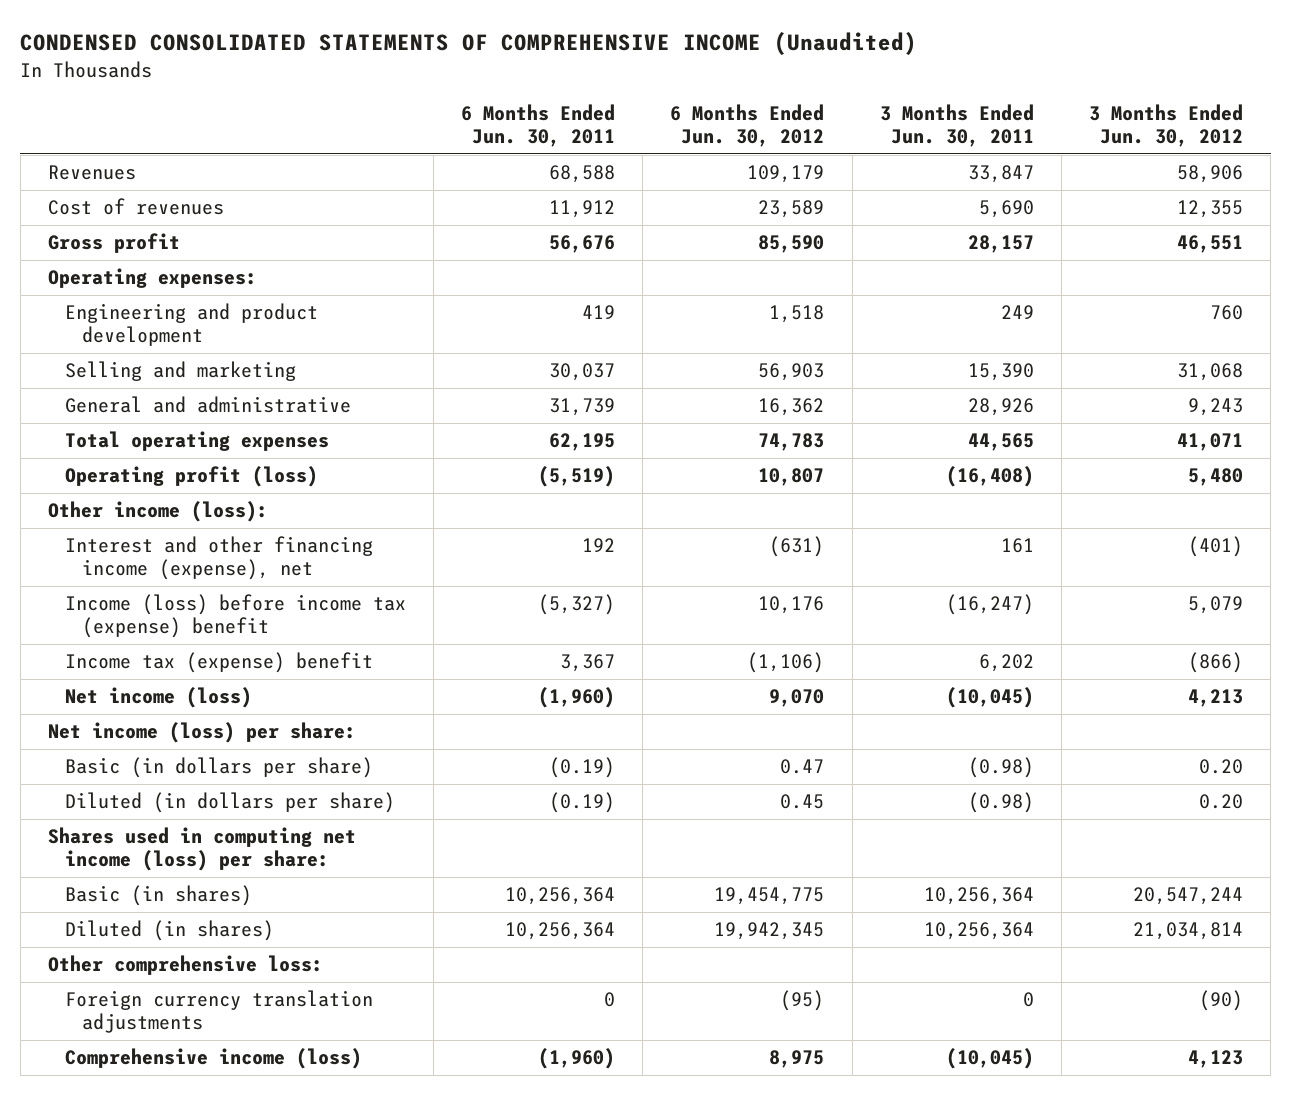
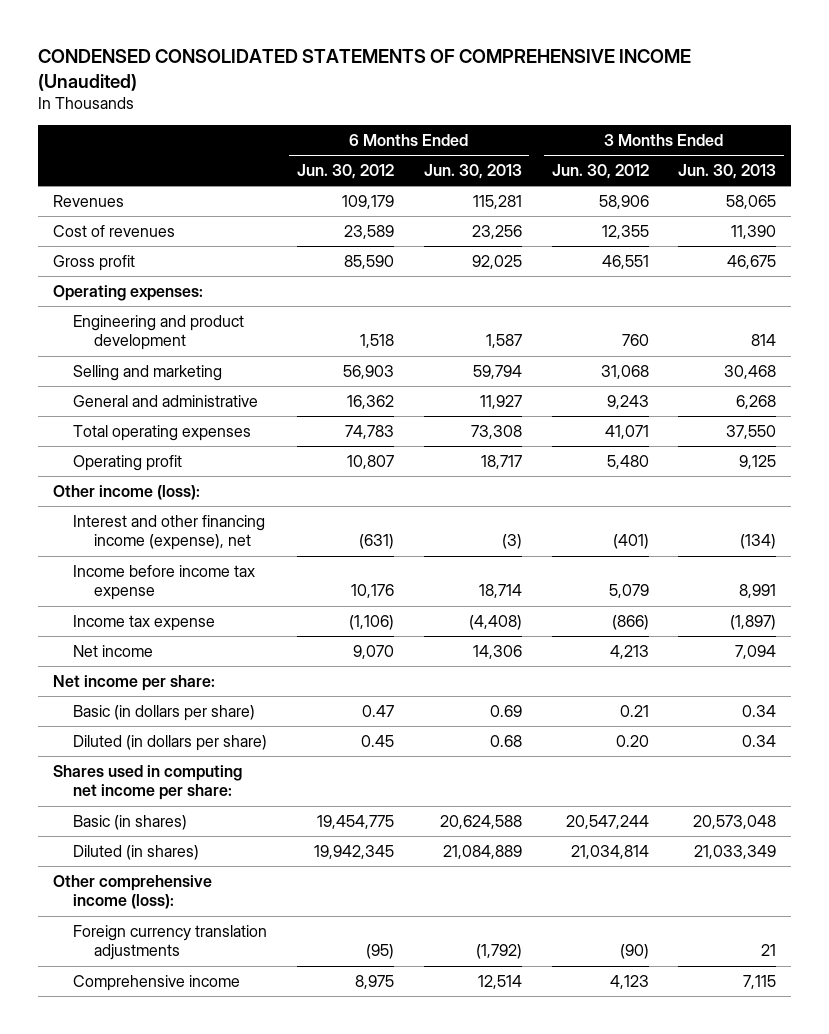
- | 6 Months Ended Jun. 30, 2011 | 6 Months Ended Jun. 30, 2012 | 3 Months Ended Jun. 30, 2011 | 3 Months Ended Jun. 30, 2012
+ | 6 Months Ended Jun. 30, 2012 | 6 Months Ended Jun. 30, 2013 | 3 Months Ended Jun. 30, 2012 | 3 Months Ended Jun. 30, 2013
- Operating profit (loss) | (5,519) | 10,807 | (16,408) | 5,480
+ Operating profit | 10,807 | 18,717 | 5,480 | 9,125
- Income (loss) before income tax (expense) benefit | (5,327) | 10,176 | (16,247) | 5,079
- Income tax (expense) benefit | 3,367 | (1,106) | 6,202 | (866)
- Net income (loss) | (1,960) | 9,070 | (10,045) | 4,213
- Net income (loss) per share:
- Basic (in dollars per share) | (0.19) | 0.47 | (0.98) | 0.20
+ Income before income tax expense | 10,176 | 18,714 | 5,079 | 8,991
+ Income tax expense | (1,106) | (4,408) | (866) | (1,897)
+ Net income | 9,070 | 14,306 | 4,213 | 7,094
+ Net income per share:
+ Basic (in dollars per share) | 0.47 | 0.69 | 0.21 | 0.34
- Shares used in computing net income (loss) per share:
+ Shares used in computing net income per share:
- Other comprehensive loss:
+ Other comprehensive income (loss):
- Comprehensive income (loss) | (1,960) | 8,975 | (10,045) | 4,123
+ Comprehensive income | 8,975 | 12,514 | 4,123 | 7,115

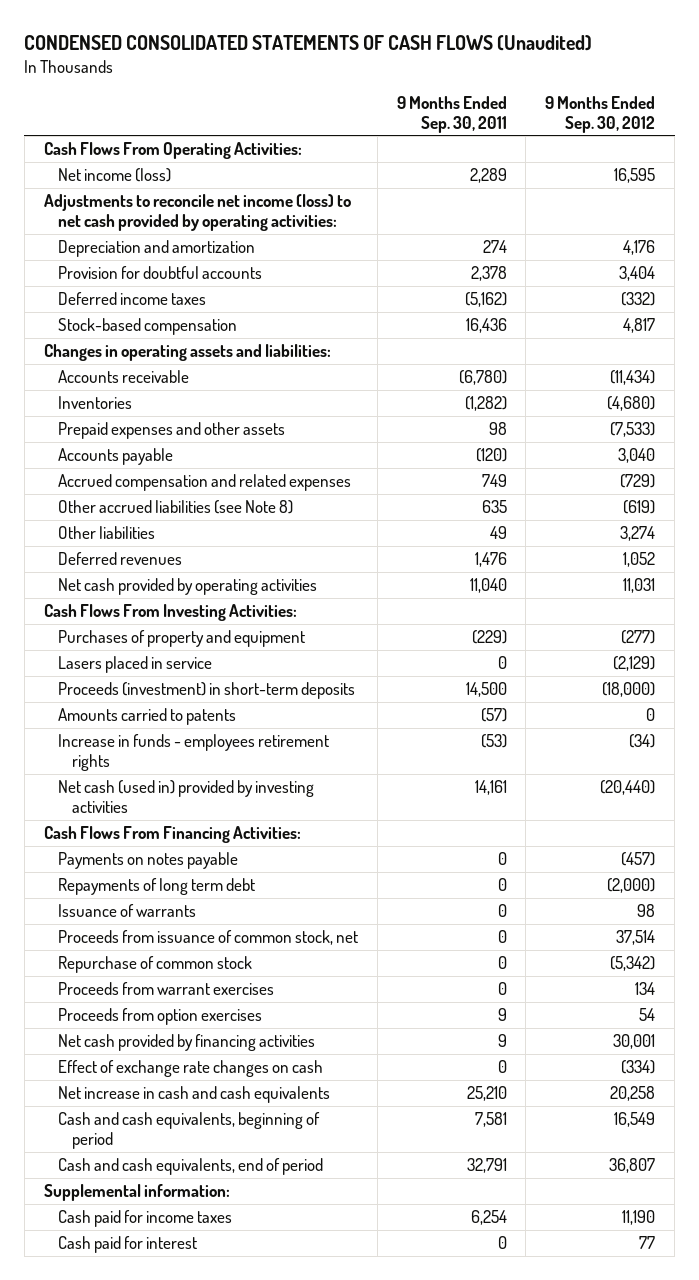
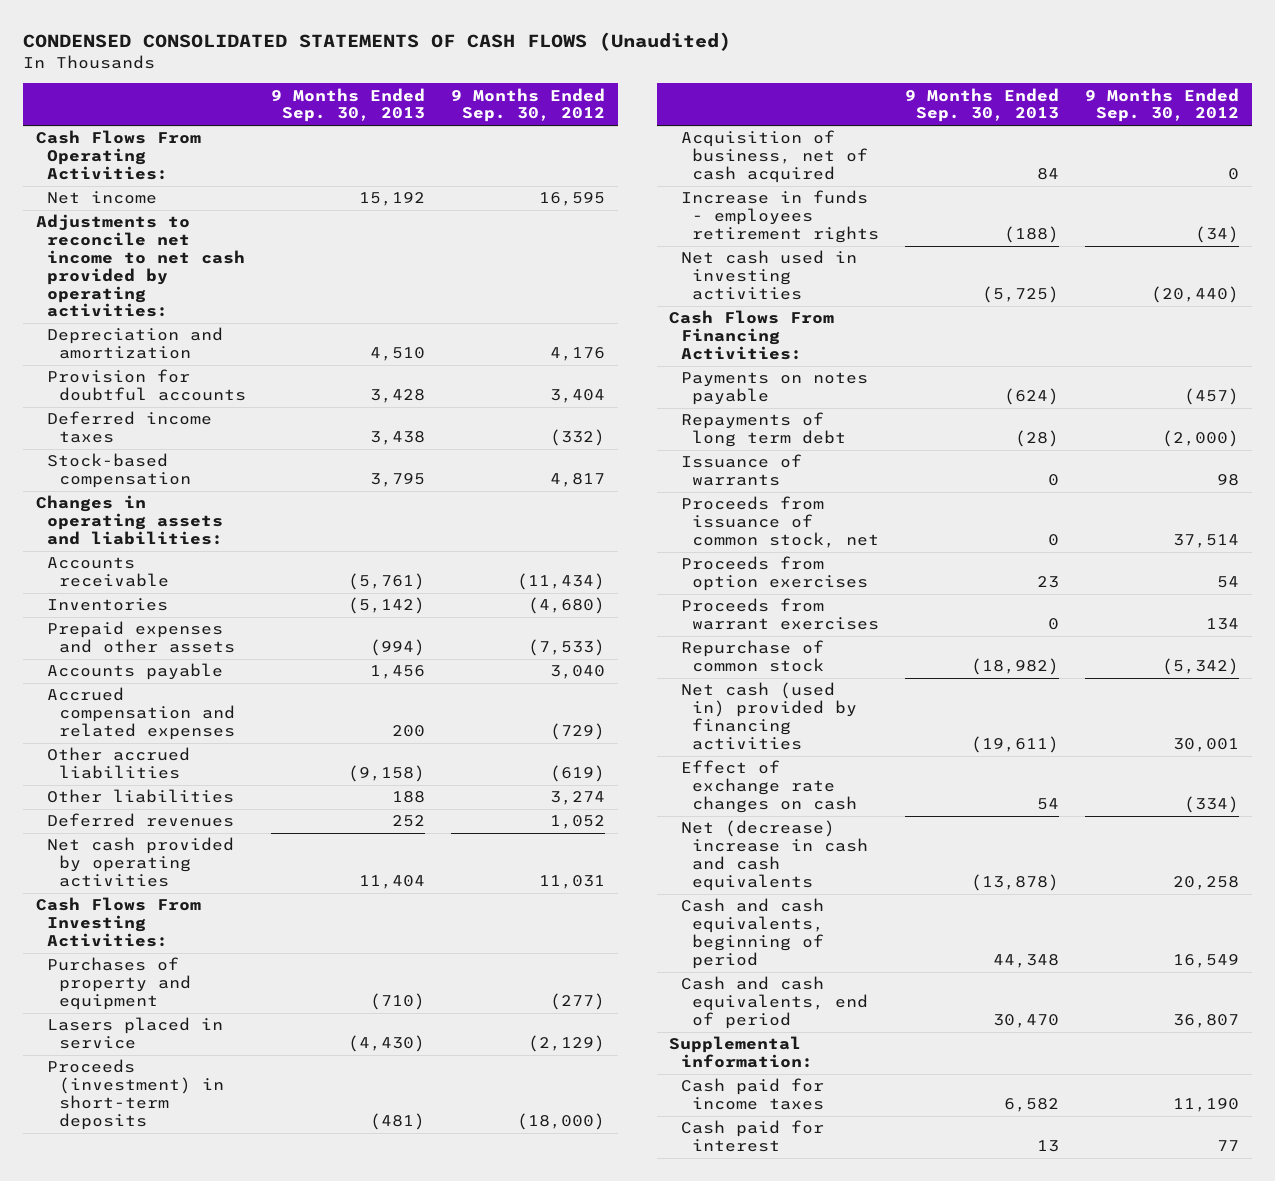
- | 9 Months Ended Sep. 30, 2011 | 9 Months Ended Sep. 30, 2012
+ | 9 Months Ended Sep. 30, 2013 | 9 Months Ended Sep. 30, 2012
- Net income (loss) | 2,289 | 16,595
- Adjustments to reconcile net income (loss) to net cash provided by operating activities:
+ Net income | 15,192 | 16,595
+ Adjustments to reconcile net income to net cash provided by operating activities:
- Other accrued liabilities (see Note 8) | 635 | (619)
+ Other accrued liabilities | (9,158) | (619)
- Amounts carried to patents | (57) | 0
+ Acquisition of business, net of cash acquired | 84 | 0
- Net cash (used in) provided by investing activities | 14,161 | (20,440)
+ Net cash used in investing activities | (5,725) | (20,440)
- Net cash provided by financing activities | 9 | 30,001
moved down: Proceeds from warrant exercises | 0 | 134
moved down: Repurchase of common stock | (18,982) | (5,342)
+ Net cash (used in) provided by financing activities | (19,611) | 30,001
- Net increase in cash and cash equivalents | 25,210 | 20,258
+ Net (decrease) increase in cash and cash equivalents | (13,878) | 20,258

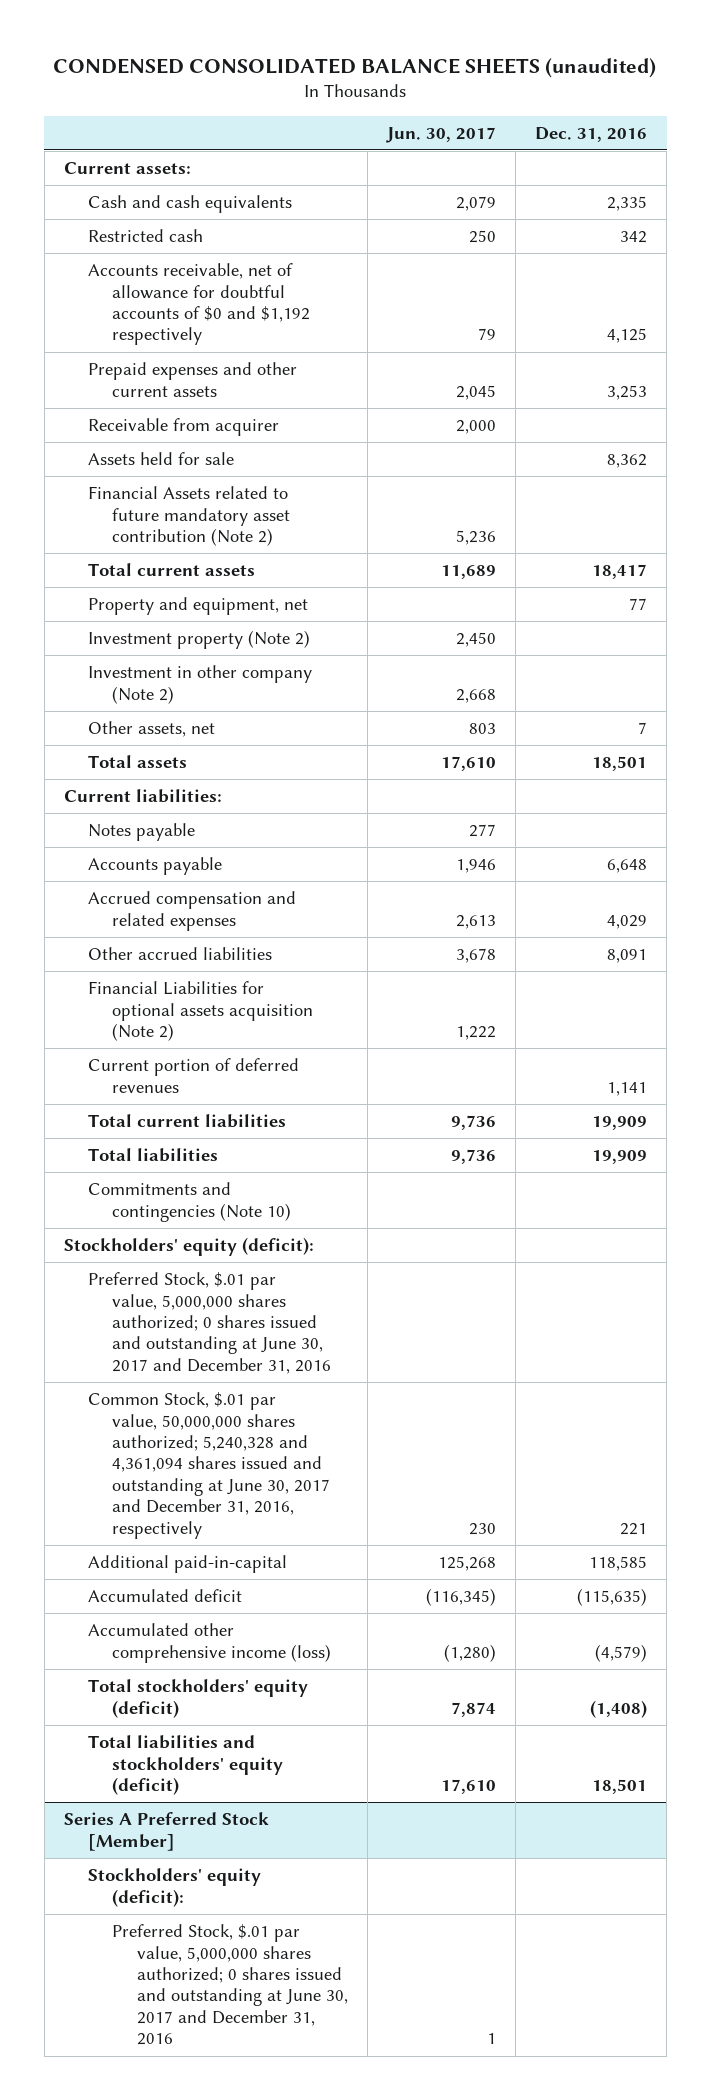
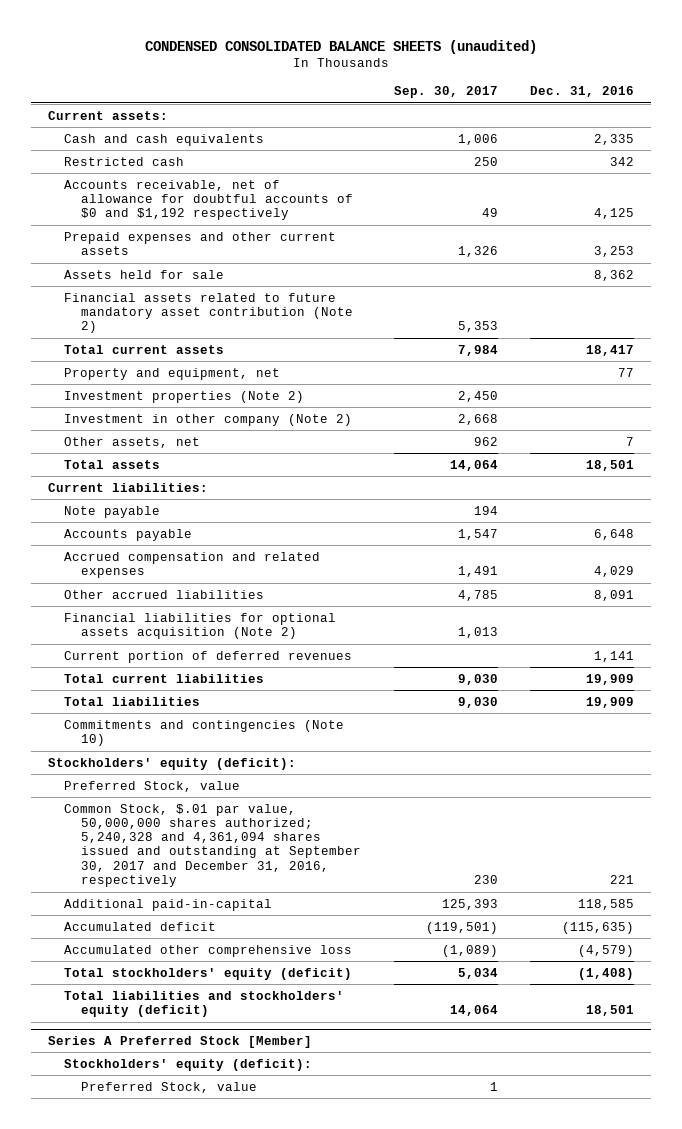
- | Jun. 30, 2017 | Dec. 31, 2016
+ | Sep. 30, 2017 | Dec. 31, 2016
- Receivable from acquirer | 2,000 |
- Financial Assets related to future mandatory asset contribution (Note 2) | 5,236 |
+ Financial assets related to future mandatory asset contribution (Note 2) | 5,353 |
- Investment property (Note 2) | 2,450 |
+ Investment properties (Note 2) | 2,450 |
- Notes payable | 277 |
+ Note payable | 194 |
- Financial Liabilities for optional assets acquisition (Note 2) | 1,222 |
+ Financial liabilities for optional assets acquisition (Note 2) | 1,013 |
- Preferred Stock, $.01 par value, 5,000,000 shares authorized; 0 shares issued and outstanding at June 30, 2017 and December 31, 2016
- Common Stock, $.01 par value, 50,000,000 shares authorized; 5,240,328 and 4,361,094 shares issued and outstanding at June 30, 2017 and December 31, 2016, respectively | 230 | 221
+ Preferred Stock, value
+ Common Stock, $.01 par value, 50,000,000 shares authorized; 5,240,328 and 4,361,094 shares issued and outstanding at September 30, 2017 and December 31, 2016, respectively | 230 | 221
- Accumulated other comprehensive income (loss) | (1,280) | (4,579)
+ Accumulated other comprehensive loss | (1,089) | (4,579)
@ Series A Preferred Stock [Member]
- Preferred Stock, $.01 par value, 5,000,000 shares authorized; 0 shares issued and outstanding at June 30, 2017 and December 31, 2016 | 1 |
+ Preferred Stock, value | 1 |

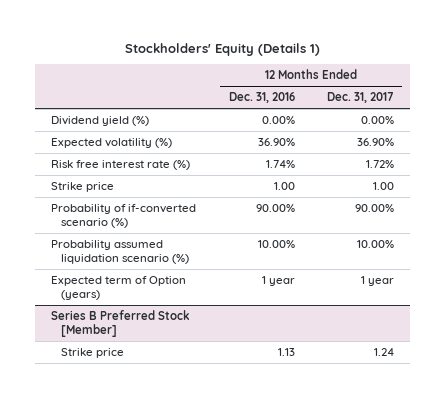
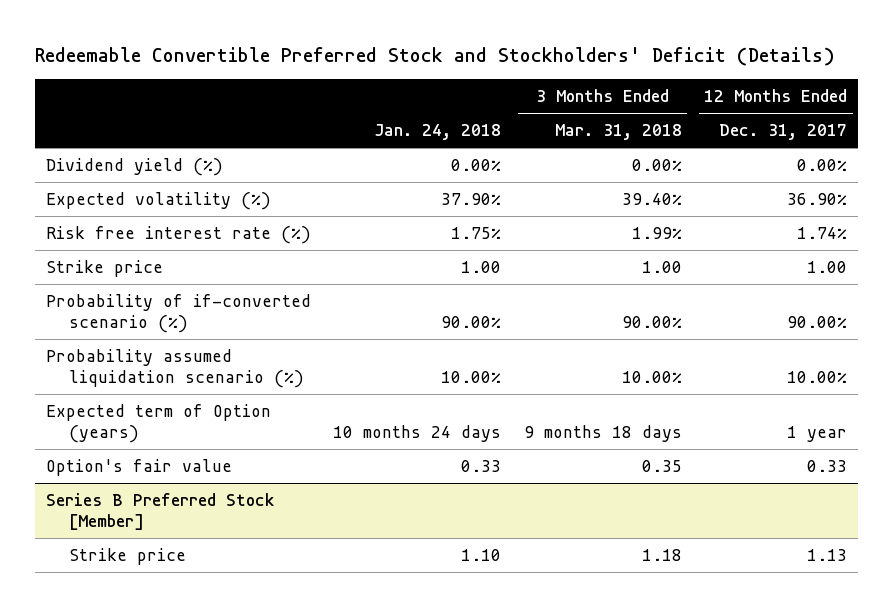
- Stockholders' Equity (Details 1)
+ Redeemable Convertible Preferred Stock and Stockholders' Deficit (Details)
- | 12 Months Ended Dec. 31, 2016 | 12 Months Ended Dec. 31, 2017
+ | Jan. 24, 2018 | 3 Months Ended Mar. 31, 2018 | 12 Months Ended Dec. 31, 2017
- Risk free interest rate (%) | 1.74% | 1.72%
+ Risk free interest rate (%) | 1.75% | 1.99% | 1.74%
+ Option's fair value | 0.33 | 0.35 | 0.33
@ Series B Preferred Stock [Member]
- Strike price | 1.13 | 1.24
+ Strike price | 1.10 | 1.18 | 1.13

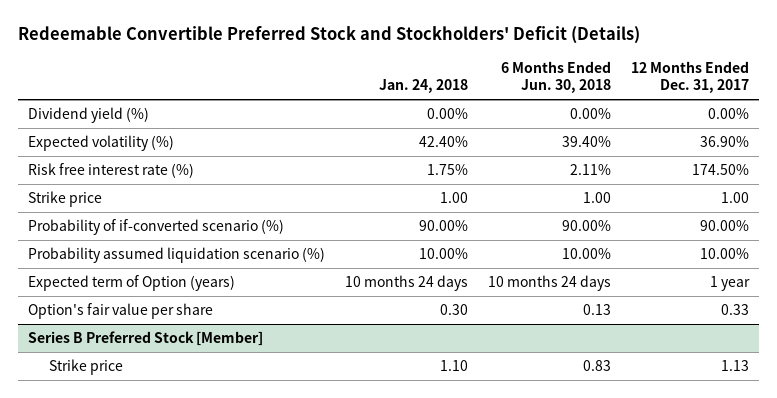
- | Jan. 24, 2018 | 3 Months Ended Mar. 31, 2018 | 12 Months Ended Dec. 31, 2017
+ | Jan. 24, 2018 | 6 Months Ended Jun. 30, 2018 | 12 Months Ended Dec. 31, 2017
- Expected volatility (%) | 37.90% | 39.40% | 36.90%
- Risk free interest rate (%) | 1.75% | 1.99% | 1.74%
+ Expected volatility (%) | 42.40% | 39.40% | 36.90%
+ Risk free interest rate (%) | 1.75% | 2.11% | 174.50%
- Option's fair value | 0.33 | 0.35 | 0.33
+ Option's fair value per share | 0.30 | 0.13 | 0.33

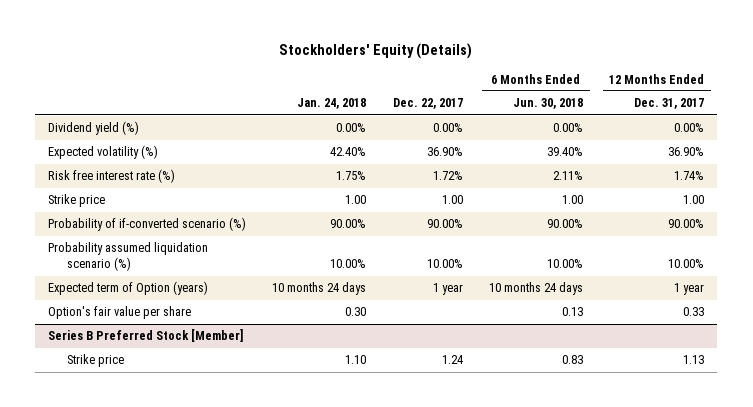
- Redeemable Convertible Preferred Stock and Stockholders' Deficit (Details)
+ Stockholders' Equity (Details)
- | Jan. 24, 2018 | 6 Months Ended Jun. 30, 2018 | 12 Months Ended Dec. 31, 2017
+ | Jan. 24, 2018 | Dec. 22, 2017 | 6 Months Ended Jun. 30, 2018 | 12 Months Ended Dec. 31, 2017
- Risk free interest rate (%) | 1.75% | 2.11% | 174.50%
+ Risk free interest rate (%) | 1.75% | 1.72% | 2.11% | 1.74%

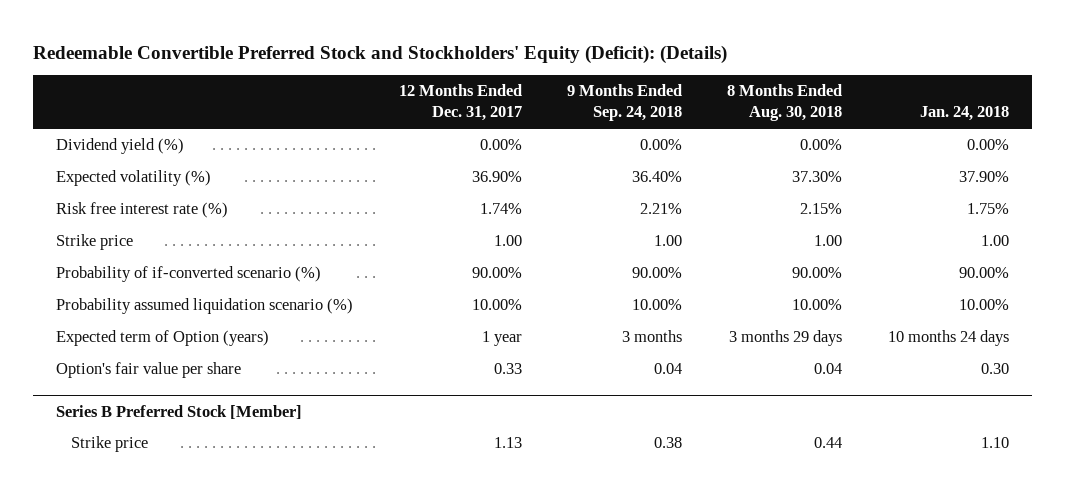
- Stockholders' Equity (Details)
+ Redeemable Convertible Preferred Stock and Stockholders' Equity (Deficit): (Details)
- | Jan. 24, 2018 | Dec. 22, 2017 | 6 Months Ended Jun. 30, 2018 | 12 Months Ended Dec. 31, 2017
+ | 12 Months Ended Dec. 31, 2017 | 9 Months Ended Sep. 24, 2018 | 8 Months Ended Aug. 30, 2018 | Jan. 24, 2018
- Expected volatility (%) | 42.40% | 36.90% | 39.40% | 36.90%
+ Expected volatility (%) | 36.90% | 36.40% | 37.30% | 37.90%

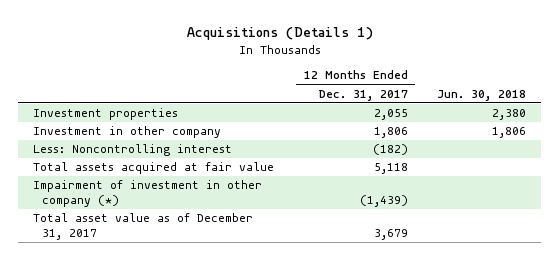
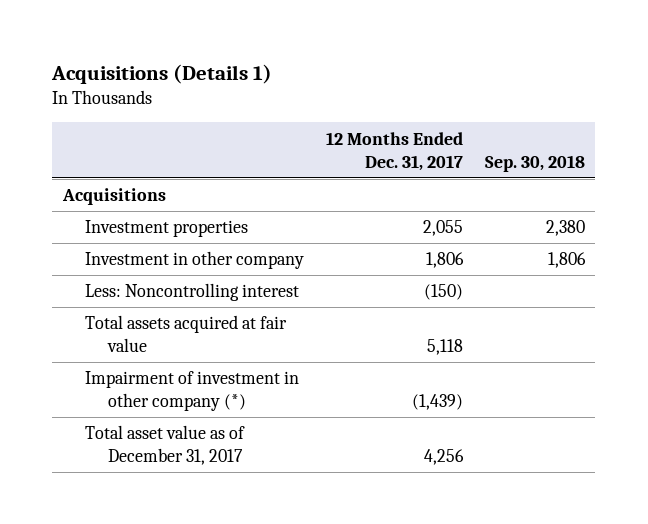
- | 12 Months Ended Dec. 31, 2017 | Jun. 30, 2018
+ | 12 Months Ended Dec. 31, 2017 | Sep. 30, 2018
+ Acquisitions
- Less: Noncontrolling interest | (182) |
+ Less: Noncontrolling interest | (150) |
- Total asset value as of December 31, 2017 | 3,679 |
+ Total asset value as of December 31, 2017 | 4,256 |

